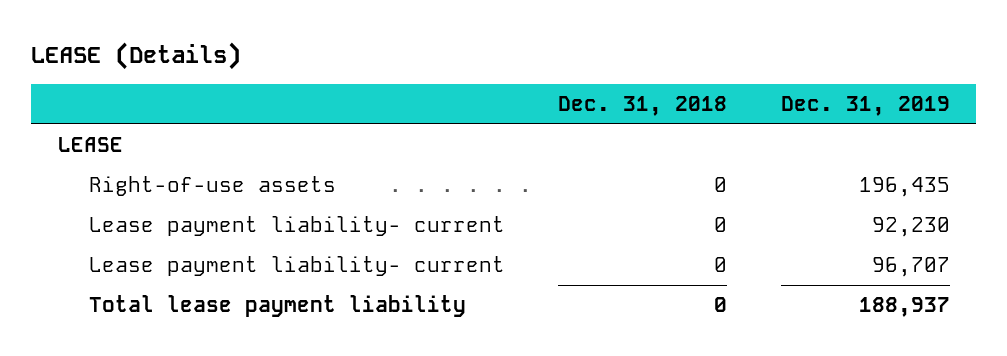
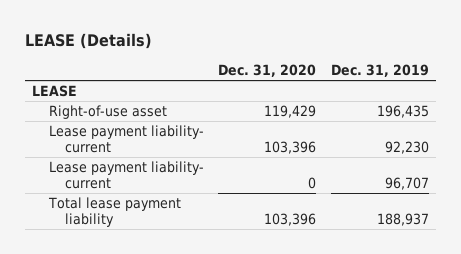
- | Dec. 31, 2018 | Dec. 31, 2019
+ | Dec. 31, 2020 | Dec. 31, 2019
- Right-of-use assets | 0 | 196,435
+ Right-of-use asset | 119,429 | 196,435

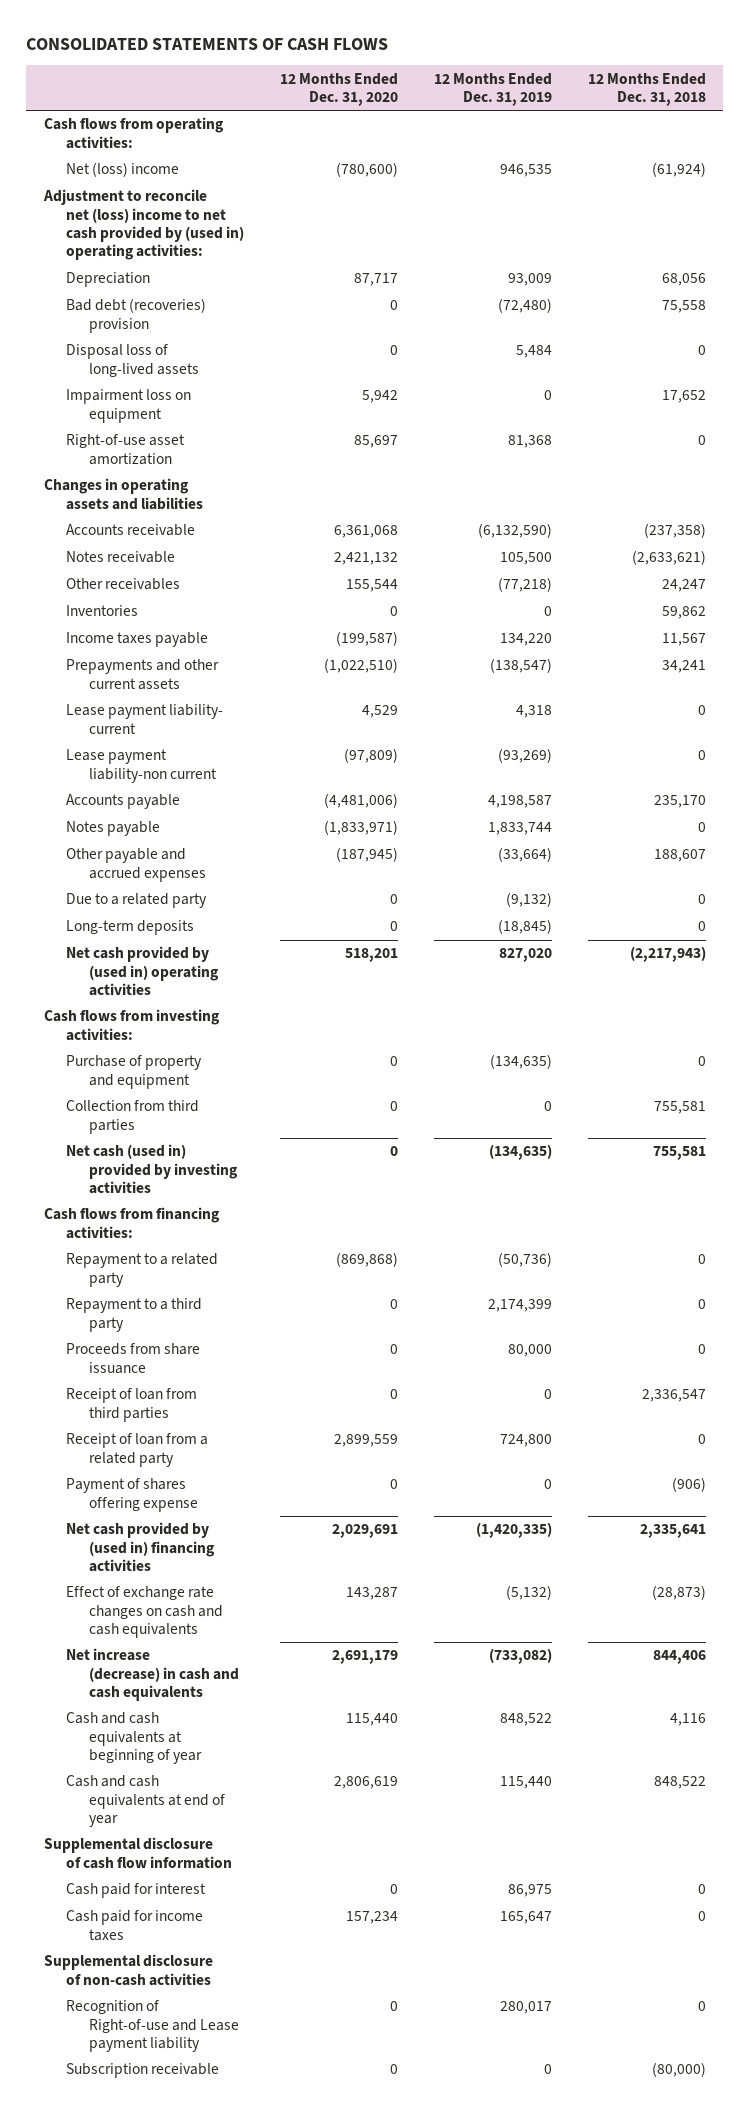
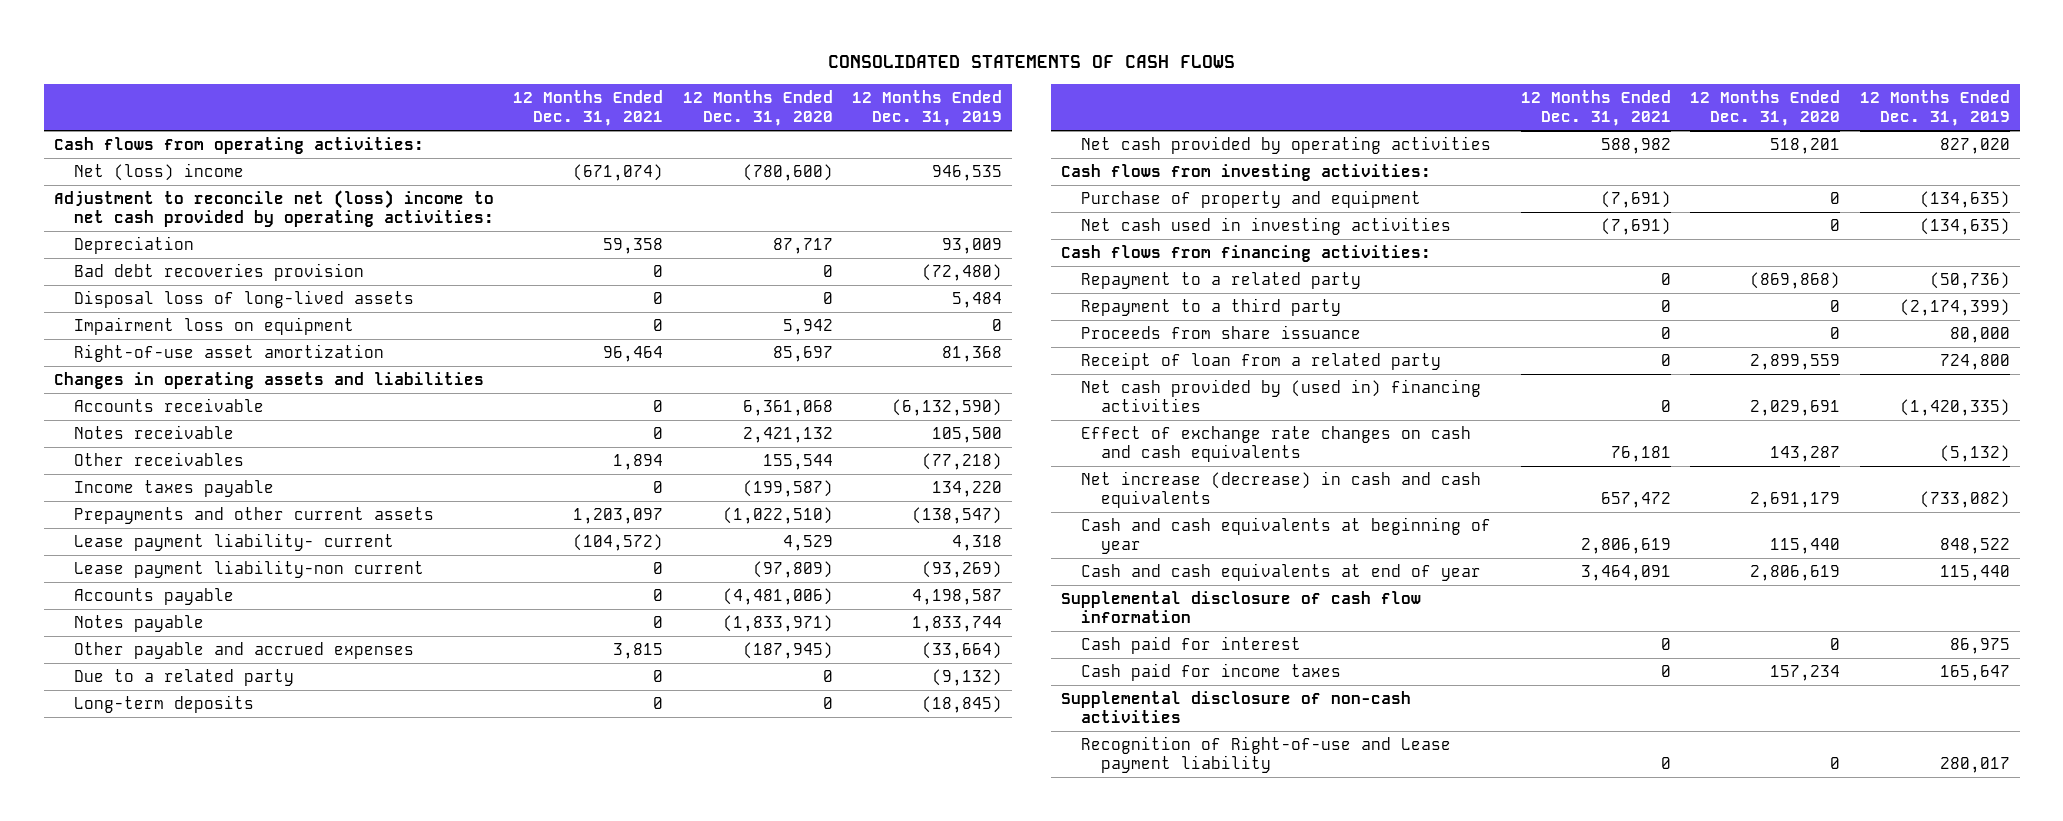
- | 12 Months Ended Dec. 31, 2020 | 12 Months Ended Dec. 31, 2019 | 12 Months Ended Dec. 31, 2018
+ | 12 Months Ended Dec. 31, 2021 | 12 Months Ended Dec. 31, 2020 | 12 Months Ended Dec. 31, 2019
- Adjustment to reconcile net (loss) income to net cash provided by (used in) operating activities:
+ Adjustment to reconcile net (loss) income to net cash provided by operating activities:
- Bad debt (recoveries) provision | 0 | (72,480) | 75,558
+ Bad debt recoveries provision | 0 | 0 | (72,480)
- Inventories | 0 | 0 | 59,862
- Net cash provided by (used in) operating activities | 518,201 | 827,020 | (2,217,943)
+ Net cash provided by operating activities | 588,982 | 518,201 | 827,020
- Collection from third parties | 0 | 0 | 755,581
- Net cash (used in) provided by investing activities | 0 | (134,635) | 755,581
+ Net cash used in investing activities | (7,691) | 0 | (134,635)
- Repayment to a third party | 0 | 2,174,399 | 0
+ Repayment to a third party | 0 | 0 | (2,174,399)
- Receipt of loan from third parties | 0 | 0 | 2,336,547
- Payment of shares offering expense | 0 | 0 | (906)
- Subscription receivable | 0 | 0 | (80,000)

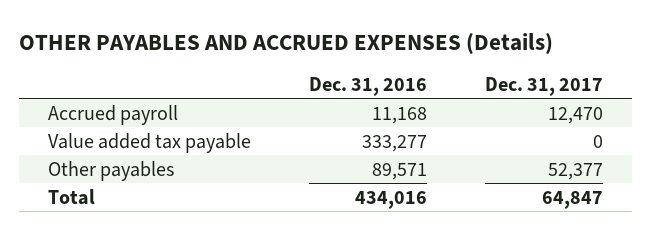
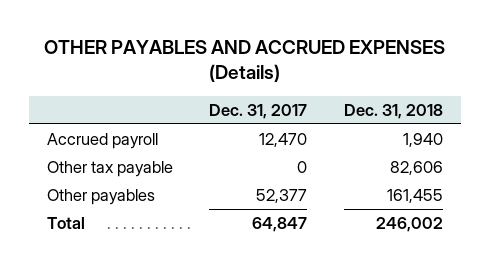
- | Dec. 31, 2016 | Dec. 31, 2017
+ | Dec. 31, 2017 | Dec. 31, 2018
- Value added tax payable | 333,277 | 0
+ Other tax payable | 0 | 82,606

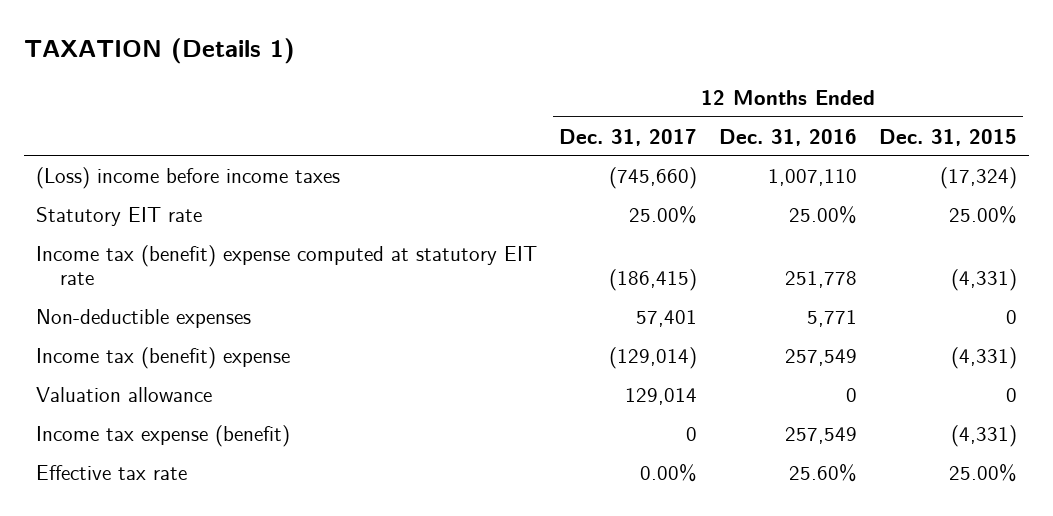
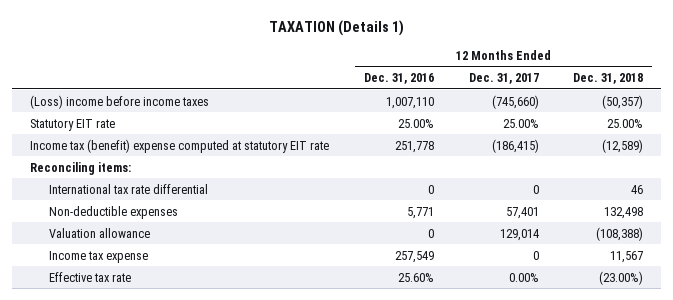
- | 12 Months Ended Dec. 31, 2017 | 12 Months Ended Dec. 31, 2016 | 12 Months Ended Dec. 31, 2015
+ | 12 Months Ended Dec. 31, 2016 | 12 Months Ended Dec. 31, 2017 | 12 Months Ended Dec. 31, 2018
+ Reconciling items:
+ International tax rate differential | 0 | 0 | 46
- Income tax (benefit) expense | (129,014) | 257,549 | (4,331)
- Income tax expense (benefit) | 0 | 257,549 | (4,331)
+ Income tax expense | 257,549 | 0 | 11,567

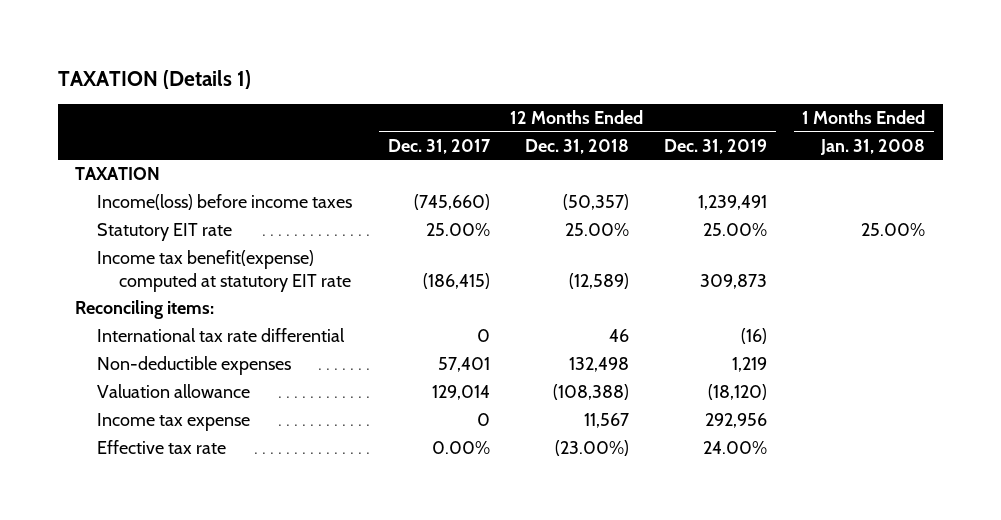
- | 12 Months Ended Dec. 31, 2016 | 12 Months Ended Dec. 31, 2017 | 12 Months Ended Dec. 31, 2018
+ | 12 Months Ended Dec. 31, 2017 | 12 Months Ended Dec. 31, 2018 | 12 Months Ended Dec. 31, 2019 | 1 Months Ended Jan. 31, 2008
- (Loss) income before income taxes | 1,007,110 | (745,660) | (50,357)
+ TAXATION
+ Income(loss) before income taxes | (745,660) | (50,357) | 1,239,491 |
- Income tax (benefit) expense computed at statutory EIT rate | 251,778 | (186,415) | (12,589)
+ Income tax benefit(expense) computed at statutory EIT rate | (186,415) | (12,589) | 309,873 |

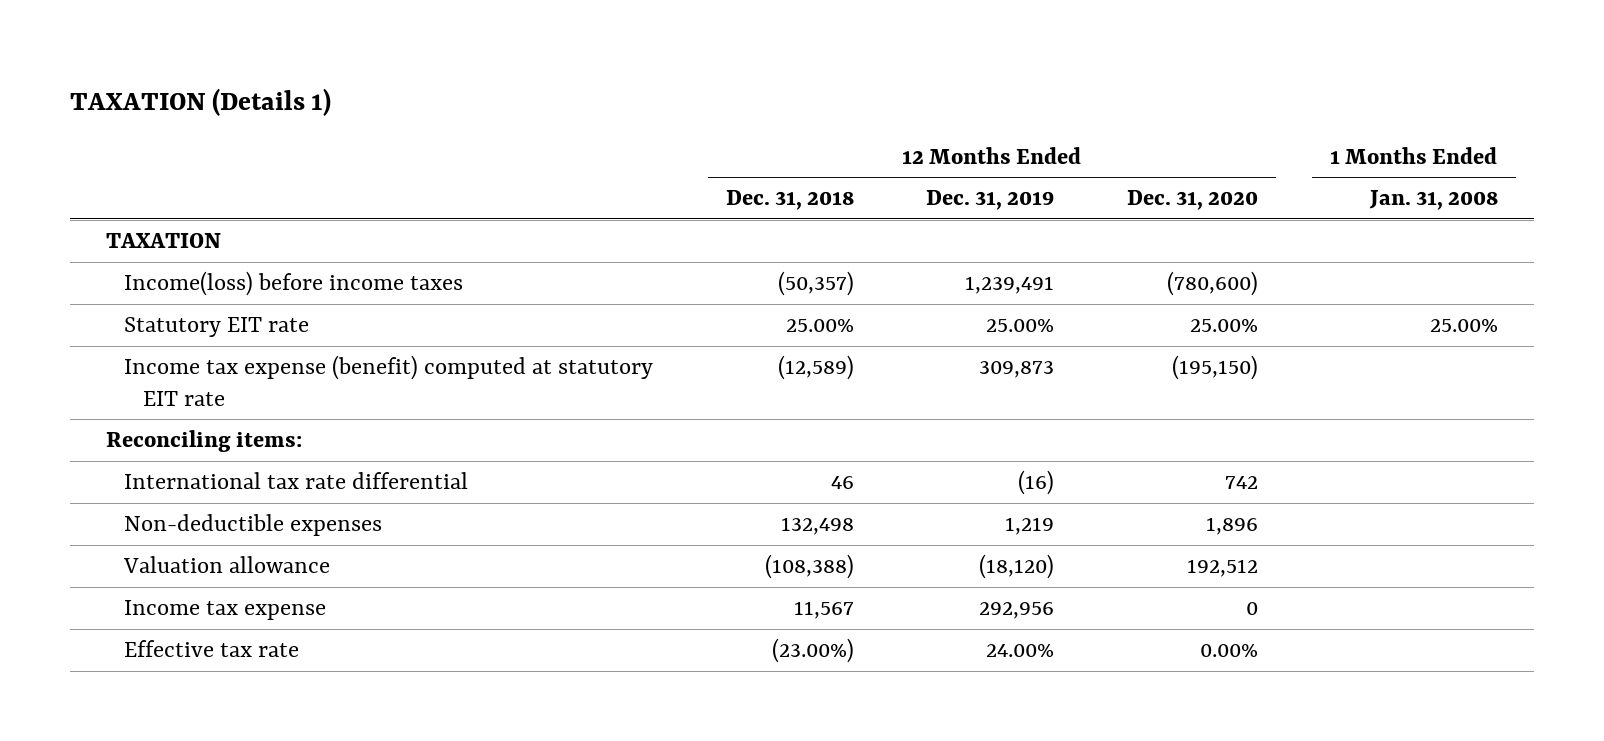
- | 12 Months Ended Dec. 31, 2017 | 12 Months Ended Dec. 31, 2018 | 12 Months Ended Dec. 31, 2019 | 1 Months Ended Jan. 31, 2008
+ | 12 Months Ended Dec. 31, 2018 | 12 Months Ended Dec. 31, 2019 | 12 Months Ended Dec. 31, 2020 | 1 Months Ended Jan. 31, 2008
- Income tax benefit(expense) computed at statutory EIT rate | (186,415) | (12,589) | 309,873 |
+ Income tax expense (benefit) computed at statutory EIT rate | (12,589) | 309,873 | (195,150) |

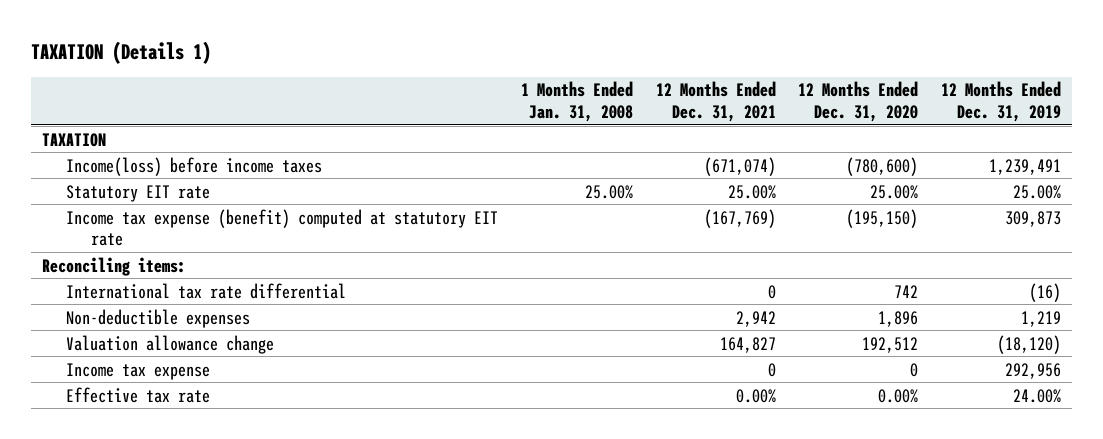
- | 12 Months Ended Dec. 31, 2018 | 12 Months Ended Dec. 31, 2019 | 12 Months Ended Dec. 31, 2020 | 1 Months Ended Jan. 31, 2008
+ | 1 Months Ended Jan. 31, 2008 | 12 Months Ended Dec. 31, 2021 | 12 Months Ended Dec. 31, 2020 | 12 Months Ended Dec. 31, 2019
- Valuation allowance | (108,388) | (18,120) | 192,512 |
+ Valuation allowance change | | 164,827 | 192,512 | (18,120)

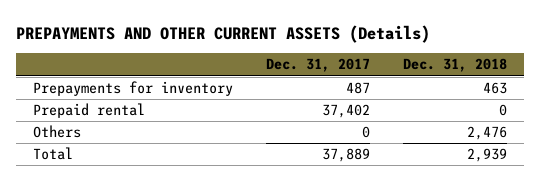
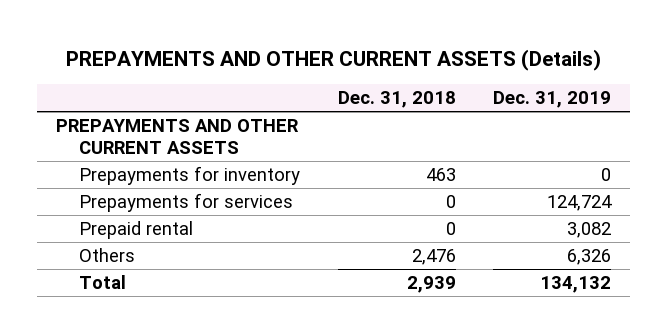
- | Dec. 31, 2017 | Dec. 31, 2018
+ | Dec. 31, 2018 | Dec. 31, 2019
+ PREPAYMENTS AND OTHER CURRENT ASSETS
+ Prepayments for services | 0 | 124,724

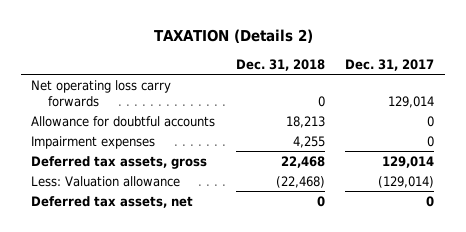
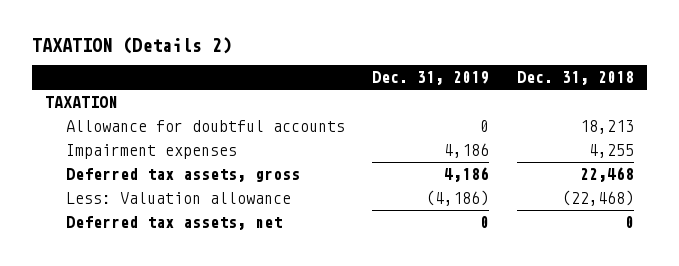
- | Dec. 31, 2018 | Dec. 31, 2017
+ | Dec. 31, 2019 | Dec. 31, 2018
- Net operating loss carry forwards | 0 | 129,014
+ TAXATION

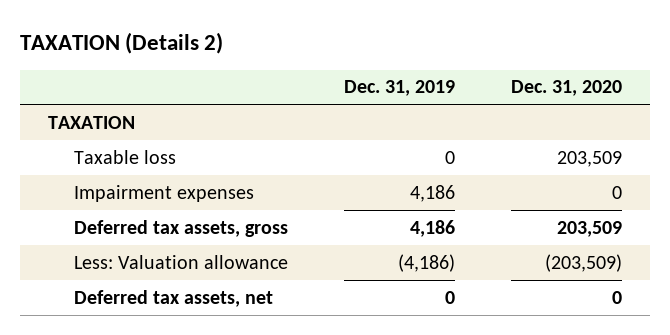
- | Dec. 31, 2019 | Dec. 31, 2018
+ | Dec. 31, 2019 | Dec. 31, 2020
- Allowance for doubtful accounts | 0 | 18,213
+ Taxable loss | 0 | 203,509

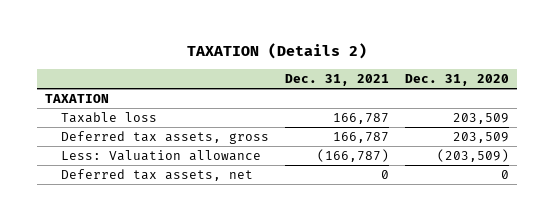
- | Dec. 31, 2019 | Dec. 31, 2020
+ | Dec. 31, 2021 | Dec. 31, 2020
- Impairment expenses | 4,186 | 0

